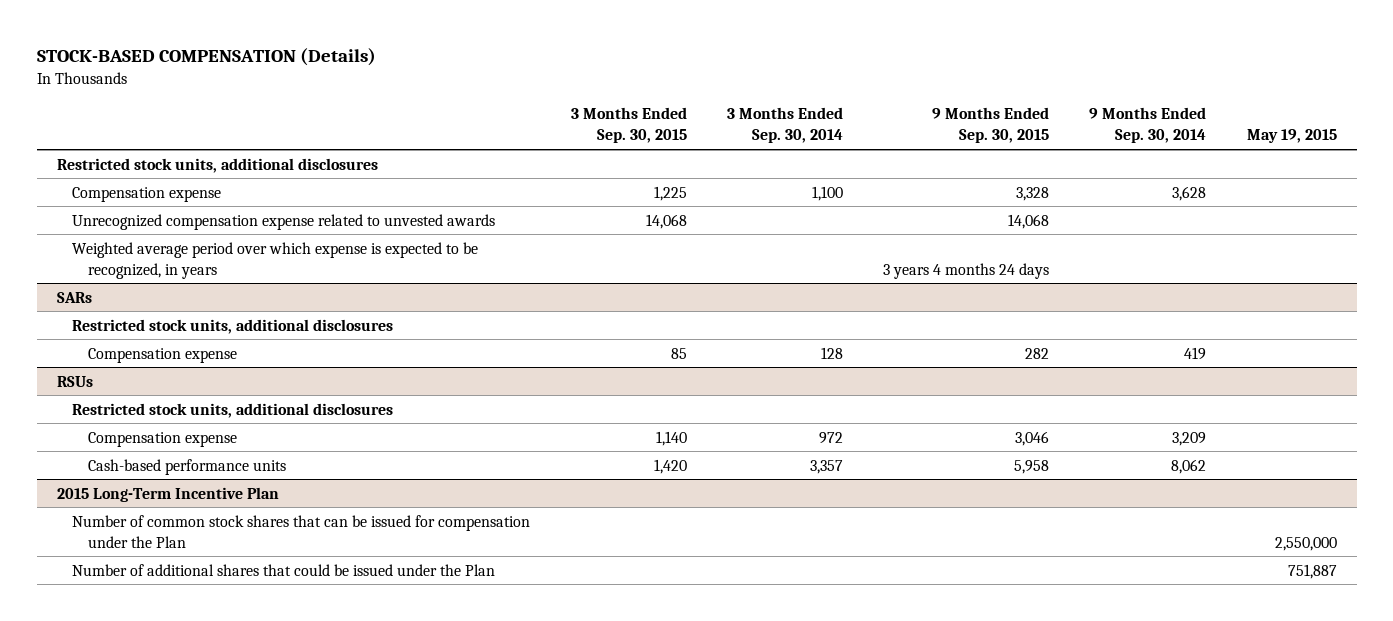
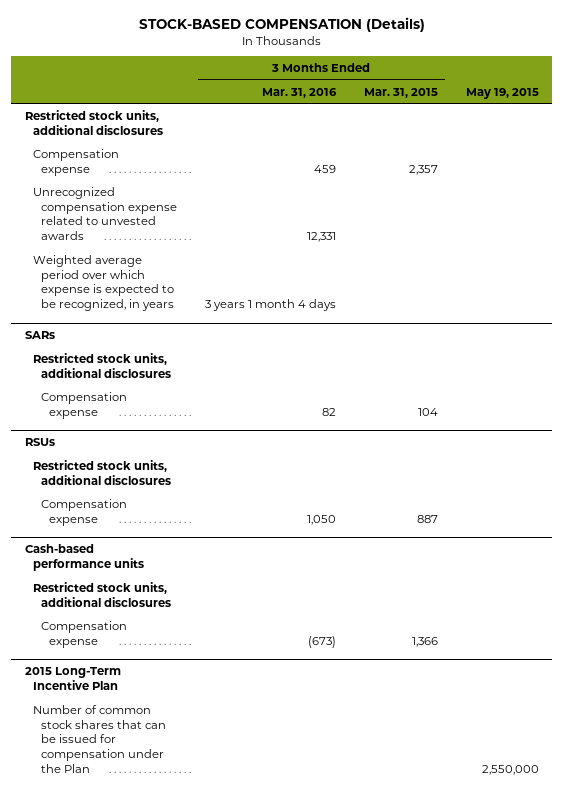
- | 3 Months Ended Sep. 30, 2015 | 3 Months Ended Sep. 30, 2014 | 9 Months Ended Sep. 30, 2015 | 9 Months Ended Sep. 30, 2014 | May 19, 2015
+ | 3 Months Ended Mar. 31, 2016 | 3 Months Ended Mar. 31, 2015 | May 19, 2015
@ RSUs
- Cash-based performance units | 1,420 | 3,357 | 5,958 | 8,062 |
+ Cash-based performance units
+ Restricted stock units, additional disclosures
+ Compensation expense | (673) | 1,366 |
@ 2015 Long-Term Incentive Plan
- Number of additional shares that could be issued under the Plan | | | | | 751,887

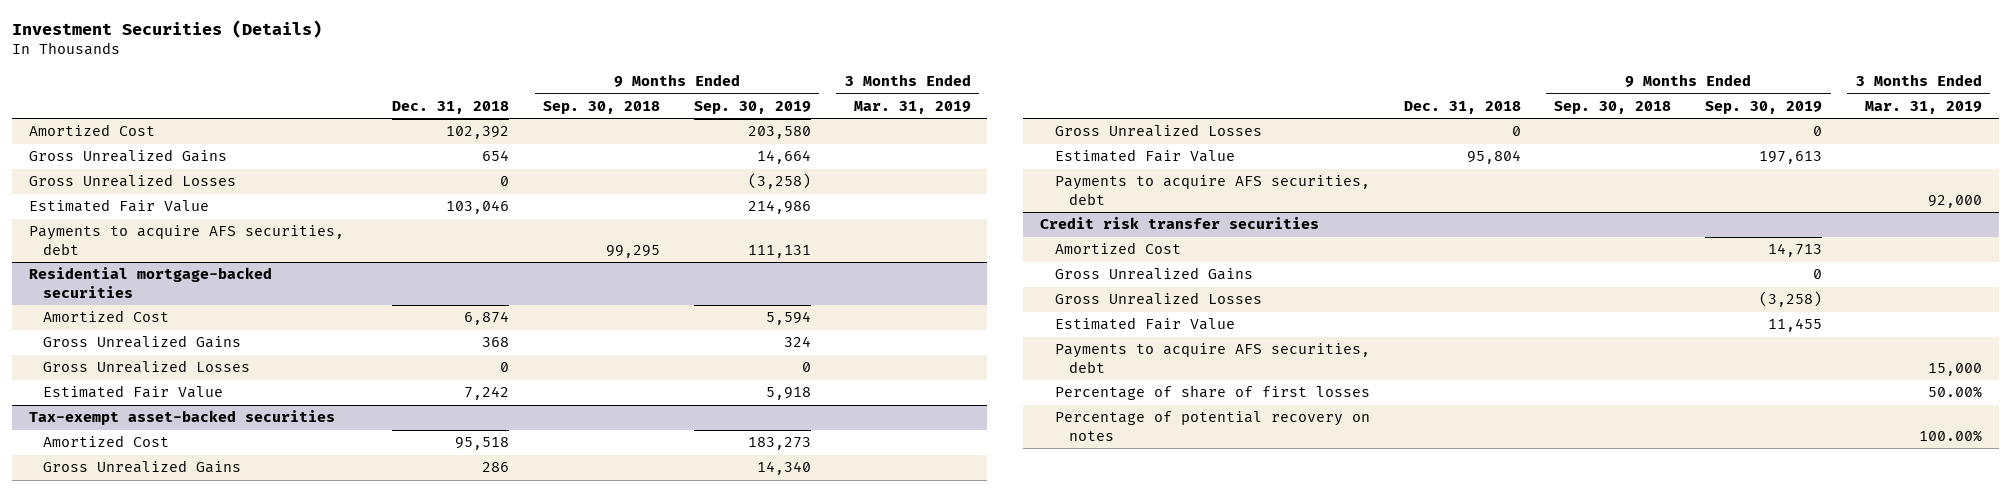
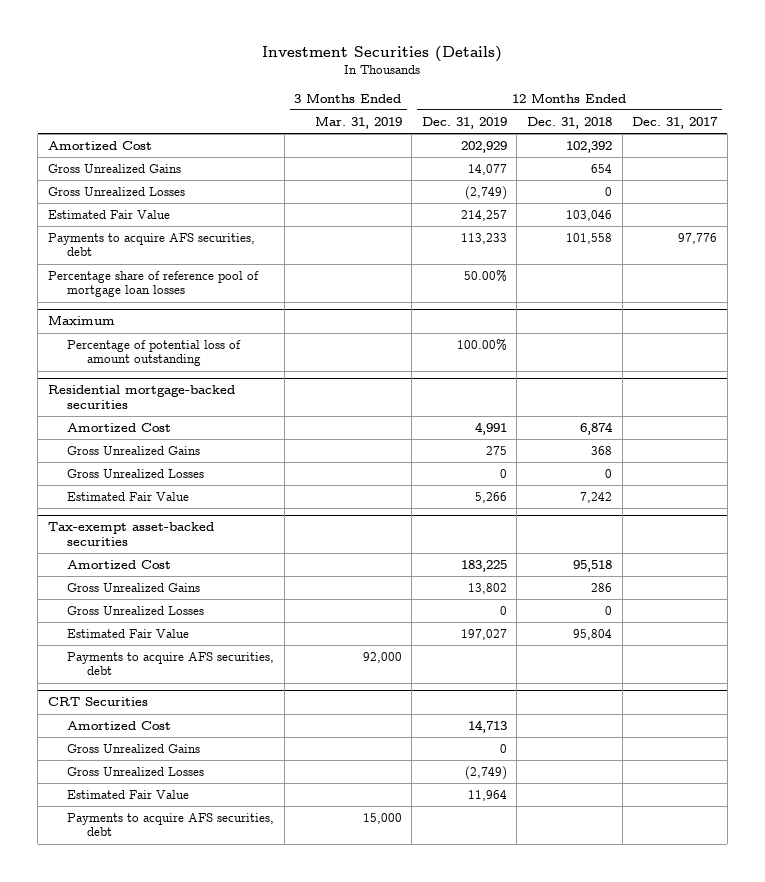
- | Dec. 31, 2018 | 9 Months Ended Sep. 30, 2018 | 9 Months Ended Sep. 30, 2019 | 3 Months Ended Mar. 31, 2019
+ | 3 Months Ended Mar. 31, 2019 | 12 Months Ended Dec. 31, 2019 | 12 Months Ended Dec. 31, 2018 | 12 Months Ended Dec. 31, 2017
+ Percentage share of reference pool of mortgage loan losses | | 50.00% | |
+ Maximum
+ Percentage of potential loss of amount outstanding | | 100.00% | |
- Credit risk transfer securities
+ CRT Securities
- Percentage of share of first losses | | | | 50.00%
- Percentage of potential recovery on notes | | | | 100.00%

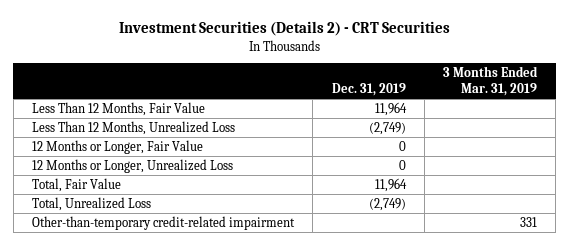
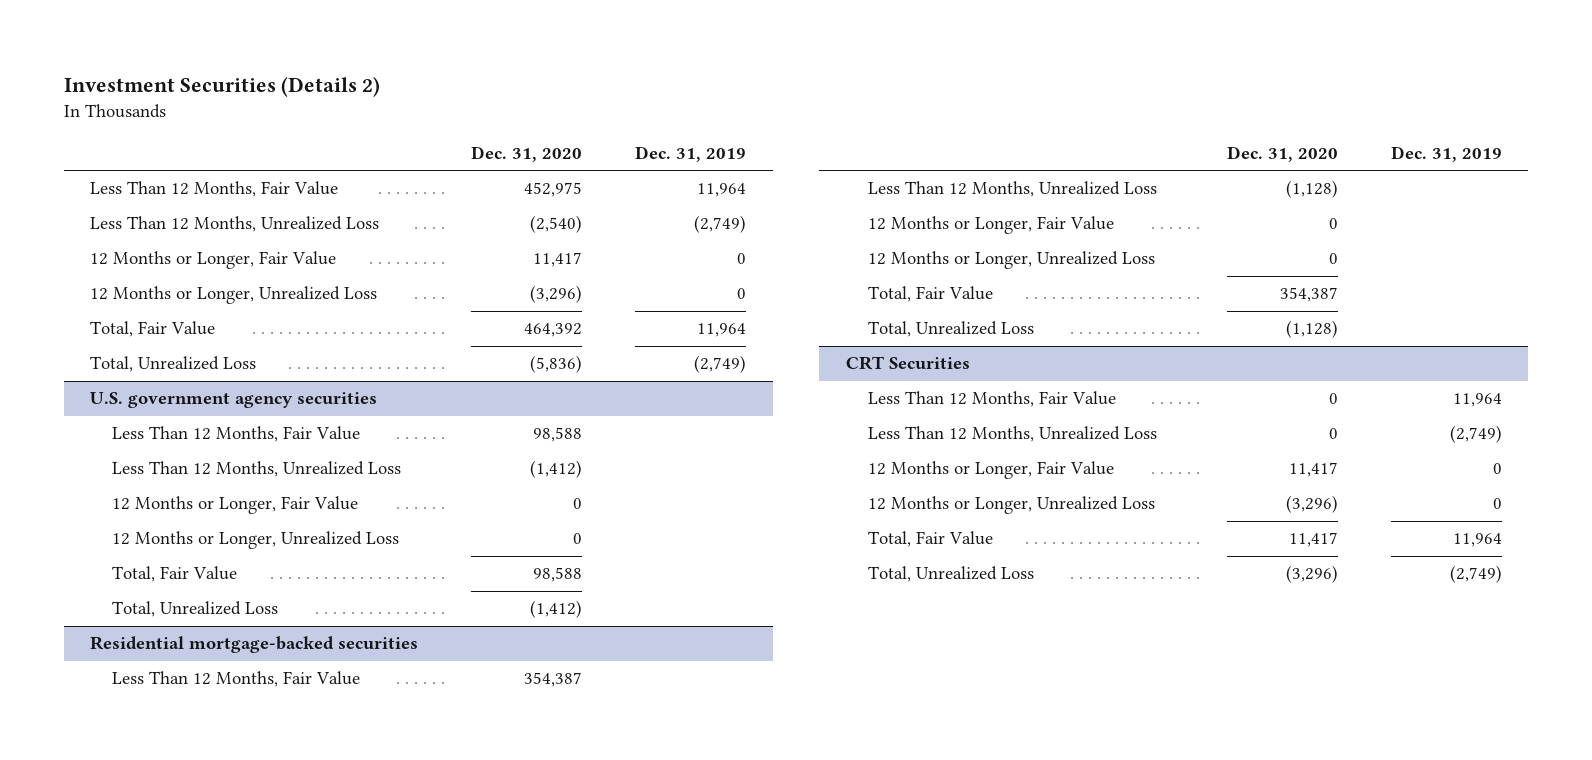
- Investment Securities (Details 2) - CRT Securities
+ Investment Securities (Details 2)
- | Dec. 31, 2019 | 3 Months Ended Mar. 31, 2019
+ | Dec. 31, 2020 | Dec. 31, 2019
- Other-than-temporary credit-related impairment | | 331
+ U.S. government agency securities
+ Less Than 12 Months, Fair Value | 98,588 |
+ Less Than 12 Months, Unrealized Loss | (1,412) |
+ 12 Months or Longer, Fair Value | 0 |
+ 12 Months or Longer, Unrealized Loss | 0 |
+ Total, Fair Value | 98,588 |
+ Total, Unrealized Loss | (1,412) |
+ Residential mortgage-backed securities
+ Less Than 12 Months, Fair Value | 354,387 |
+ Less Than 12 Months, Unrealized Loss | (1,128) |
+ 12 Months or Longer, Fair Value | 0 |
+ 12 Months or Longer, Unrealized Loss | 0 |
+ Total, Fair Value | 354,387 |
+ Total, Unrealized Loss | (1,128) |
+ CRT Securities
+ Less Than 12 Months, Fair Value | 0 | 11,964
+ Less Than 12 Months, Unrealized Loss | 0 | (2,749)
+ 12 Months or Longer, Fair Value | 11,417 | 0
+ 12 Months or Longer, Unrealized Loss | (3,296) | 0
+ Total, Fair Value | 11,417 | 11,964
+ Total, Unrealized Loss | (3,296) | (2,749)

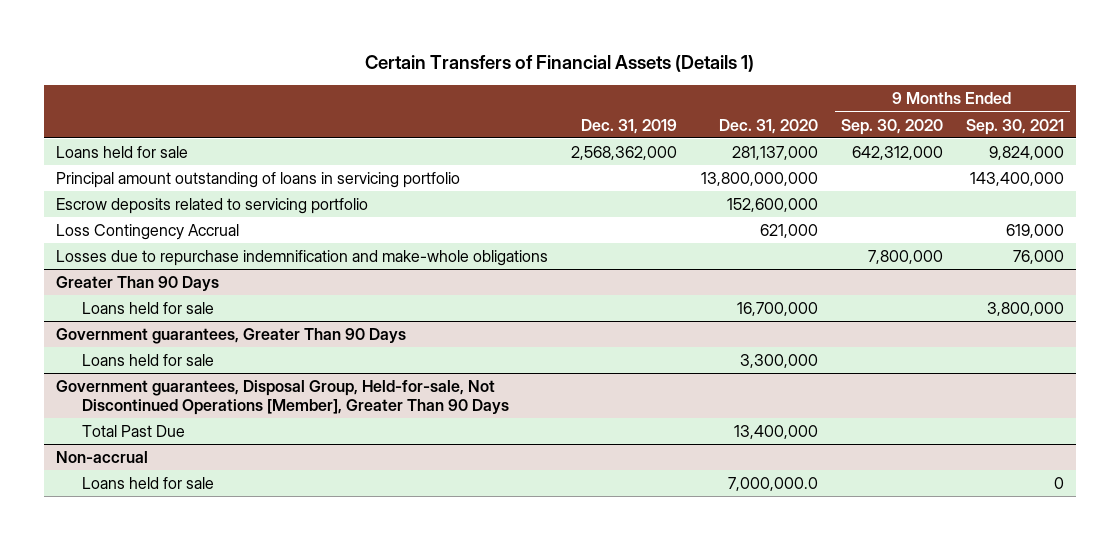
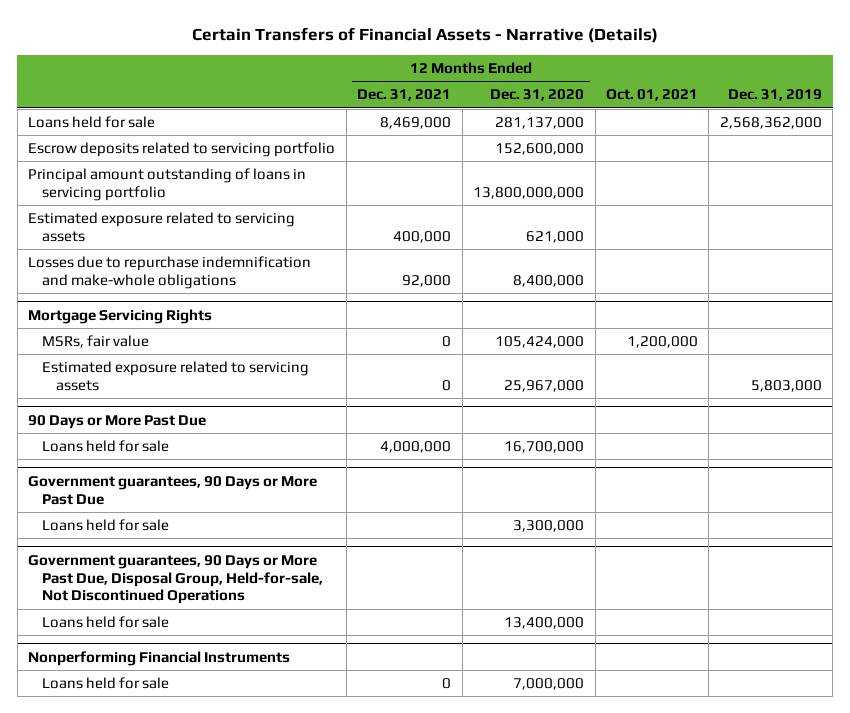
- Certain Transfers of Financial Assets (Details 1)
+ Certain Transfers of Financial Assets - Narrative (Details)
- | Dec. 31, 2019 | Dec. 31, 2020 | 9 Months Ended Sep. 30, 2020 | 9 Months Ended Sep. 30, 2021
+ | 12 Months Ended Dec. 31, 2021 | 12 Months Ended Dec. 31, 2020 | Oct. 01, 2021 | Dec. 31, 2019
- Loss Contingency Accrual | | 621,000 | | 619,000
moved down: Principal amount outstanding of loans in servicing portfolio | | 13,800,000,000 | |
+ Estimated exposure related to servicing assets | 400,000 | 621,000 | |
- Greater Than 90 Days
+ Mortgage Servicing Rights
+ MSRs, fair value | 0 | 105,424,000 | 1,200,000 |
+ Estimated exposure related to servicing assets | 0 | 25,967,000 | | 5,803,000
+ 90 Days or More Past Due
- Government guarantees, Greater Than 90 Days
- Loans held for sale | | 3,300,000 | |
- Government guarantees, Disposal Group, Held-for-sale, Not Discontinued Operations [Member], Greater Than 90 Days
- Total Past Due | | 13,400,000 | |
- Non-accrual
+ Government guarantees, 90 Days or More Past Due
+ Loans held for sale | | 3,300,000 | |
+ Government guarantees, 90 Days or More Past Due, Disposal Group, Held-for-sale, Not Discontinued Operations
+ Loans held for sale | | 13,400,000 | |
+ Nonperforming Financial Instruments

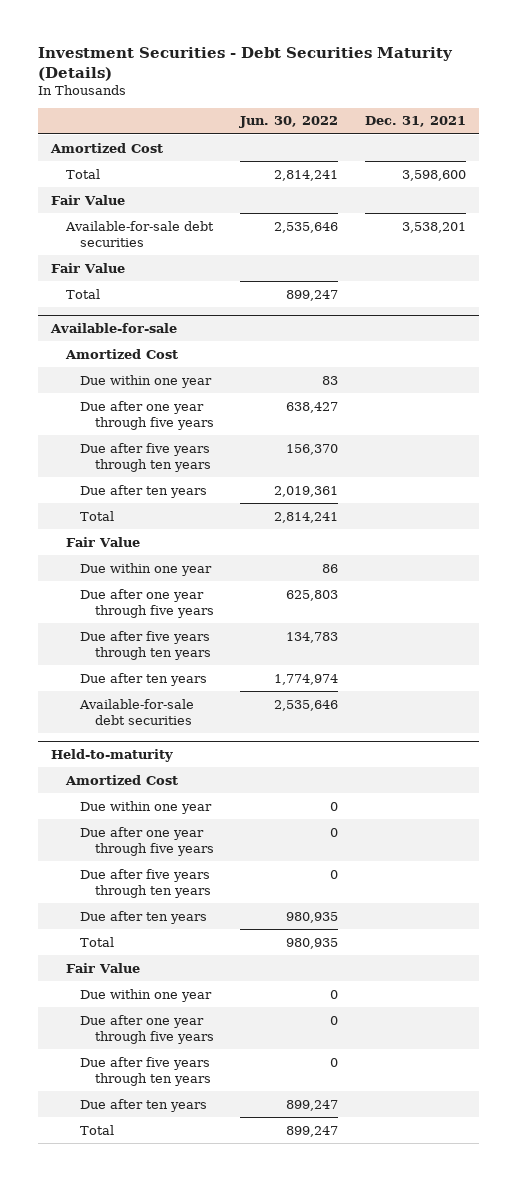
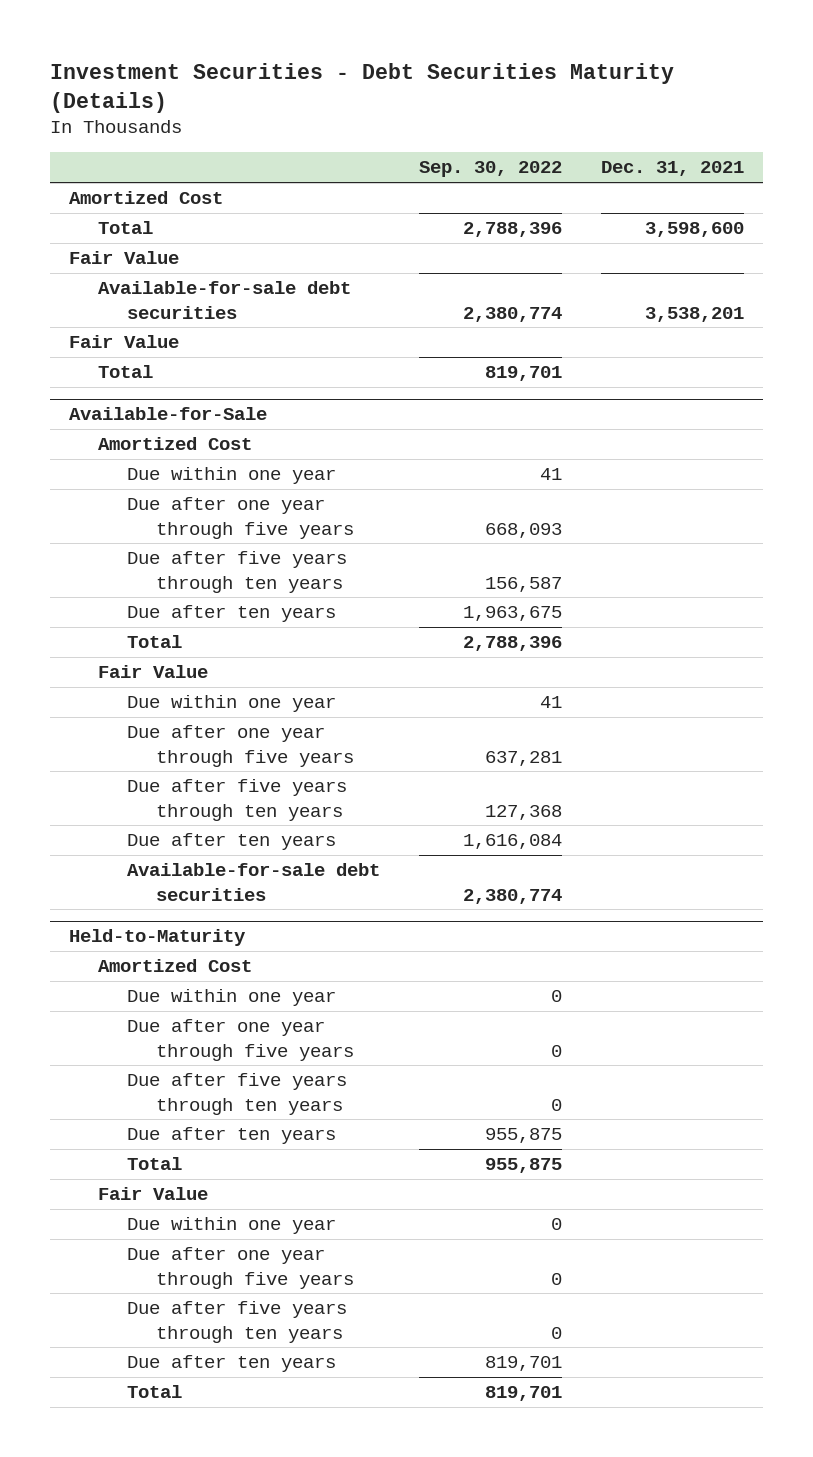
- | Jun. 30, 2022 | Dec. 31, 2021
+ | Sep. 30, 2022 | Dec. 31, 2021
- Available-for-sale
+ Available-for-Sale
- Held-to-maturity
+ Held-to-Maturity

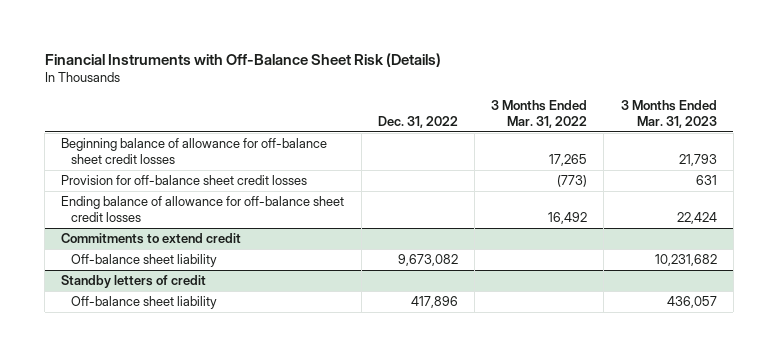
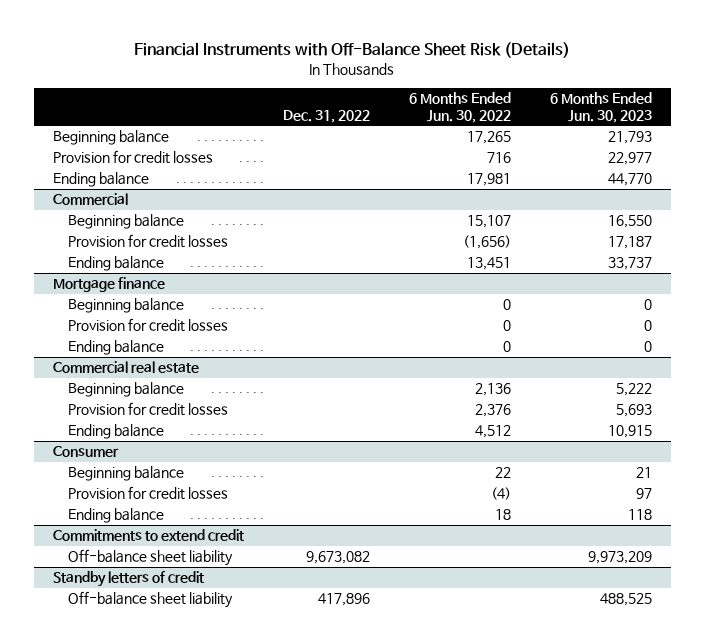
- | Dec. 31, 2022 | 3 Months Ended Mar. 31, 2022 | 3 Months Ended Mar. 31, 2023
+ | Dec. 31, 2022 | 6 Months Ended Jun. 30, 2022 | 6 Months Ended Jun. 30, 2023
- Beginning balance of allowance for off-balance sheet credit losses | | 17,265 | 21,793
- Provision for off-balance sheet credit losses | | (773) | 631
- Ending balance of allowance for off-balance sheet credit losses | | 16,492 | 22,424
+ Beginning balance | | 17,265 | 21,793
+ Provision for credit losses | | 716 | 22,977
+ Ending balance | | 17,981 | 44,770
+ Commercial
+ Beginning balance | | 15,107 | 16,550
+ Provision for credit losses | | (1,656) | 17,187
+ Ending balance | | 13,451 | 33,737
+ Mortgage finance
+ Beginning balance | | 0 | 0
+ Provision for credit losses | | 0 | 0
+ Ending balance | | 0 | 0
+ Commercial real estate
+ Beginning balance | | 2,136 | 5,222
+ Provision for credit losses | | 2,376 | 5,693
+ Ending balance | | 4,512 | 10,915
+ Consumer
+ Beginning balance | | 22 | 21
+ Provision for credit losses | | (4) | 97
+ Ending balance | | 18 | 118

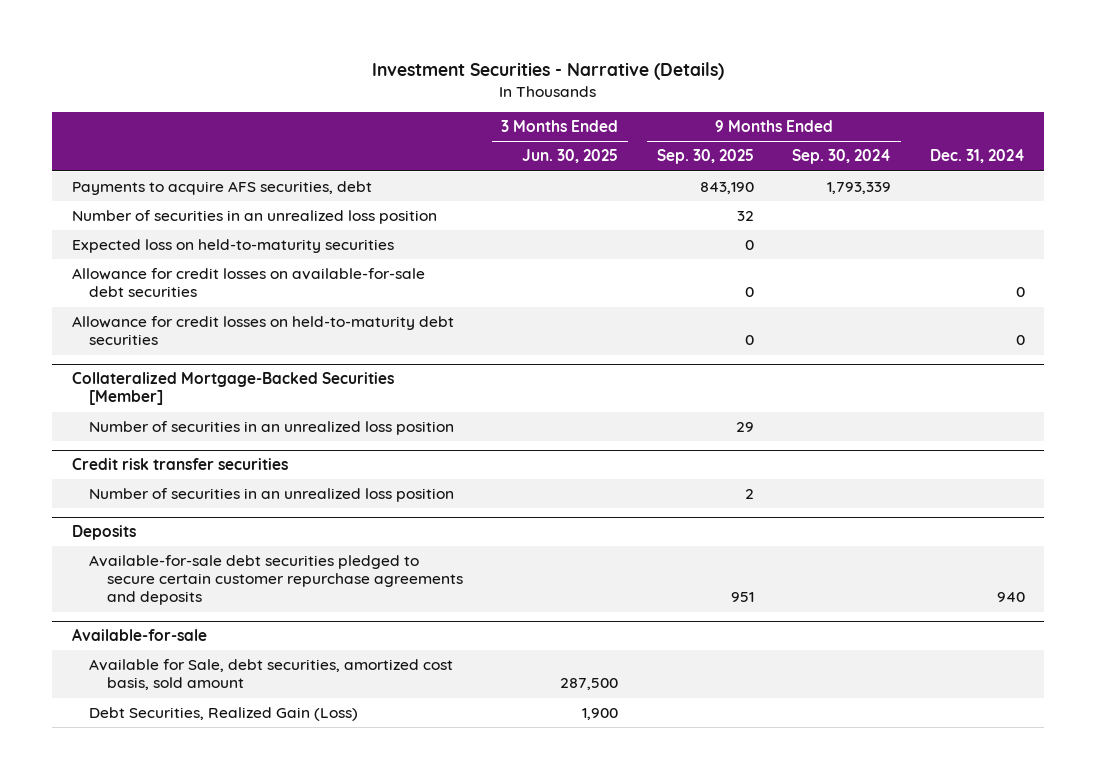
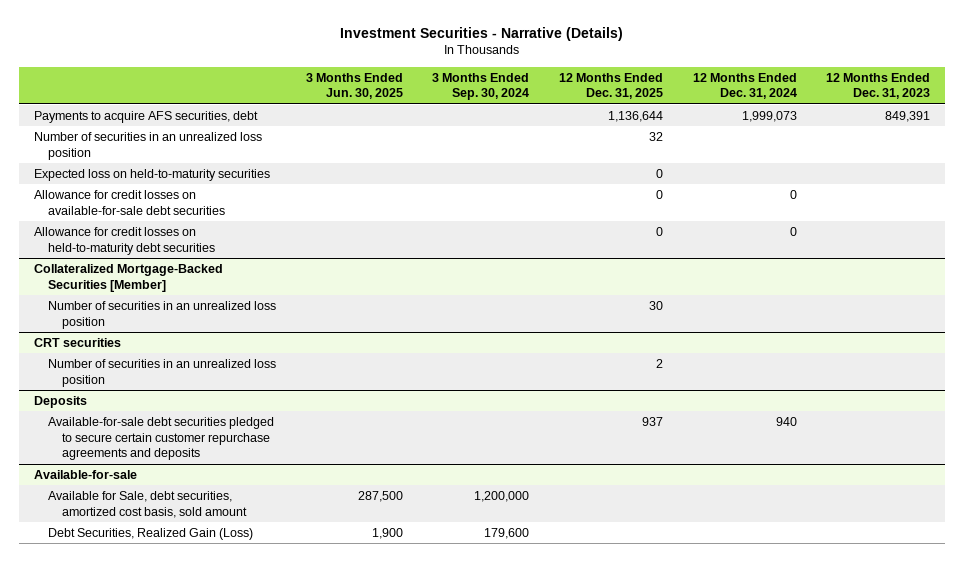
- | 3 Months Ended Jun. 30, 2025 | 9 Months Ended Sep. 30, 2025 | 9 Months Ended Sep. 30, 2024 | Dec. 31, 2024
+ | 3 Months Ended Jun. 30, 2025 | 3 Months Ended Sep. 30, 2024 | 12 Months Ended Dec. 31, 2025 | 12 Months Ended Dec. 31, 2024 | 12 Months Ended Dec. 31, 2023
- Credit risk transfer securities
+ CRT securities

